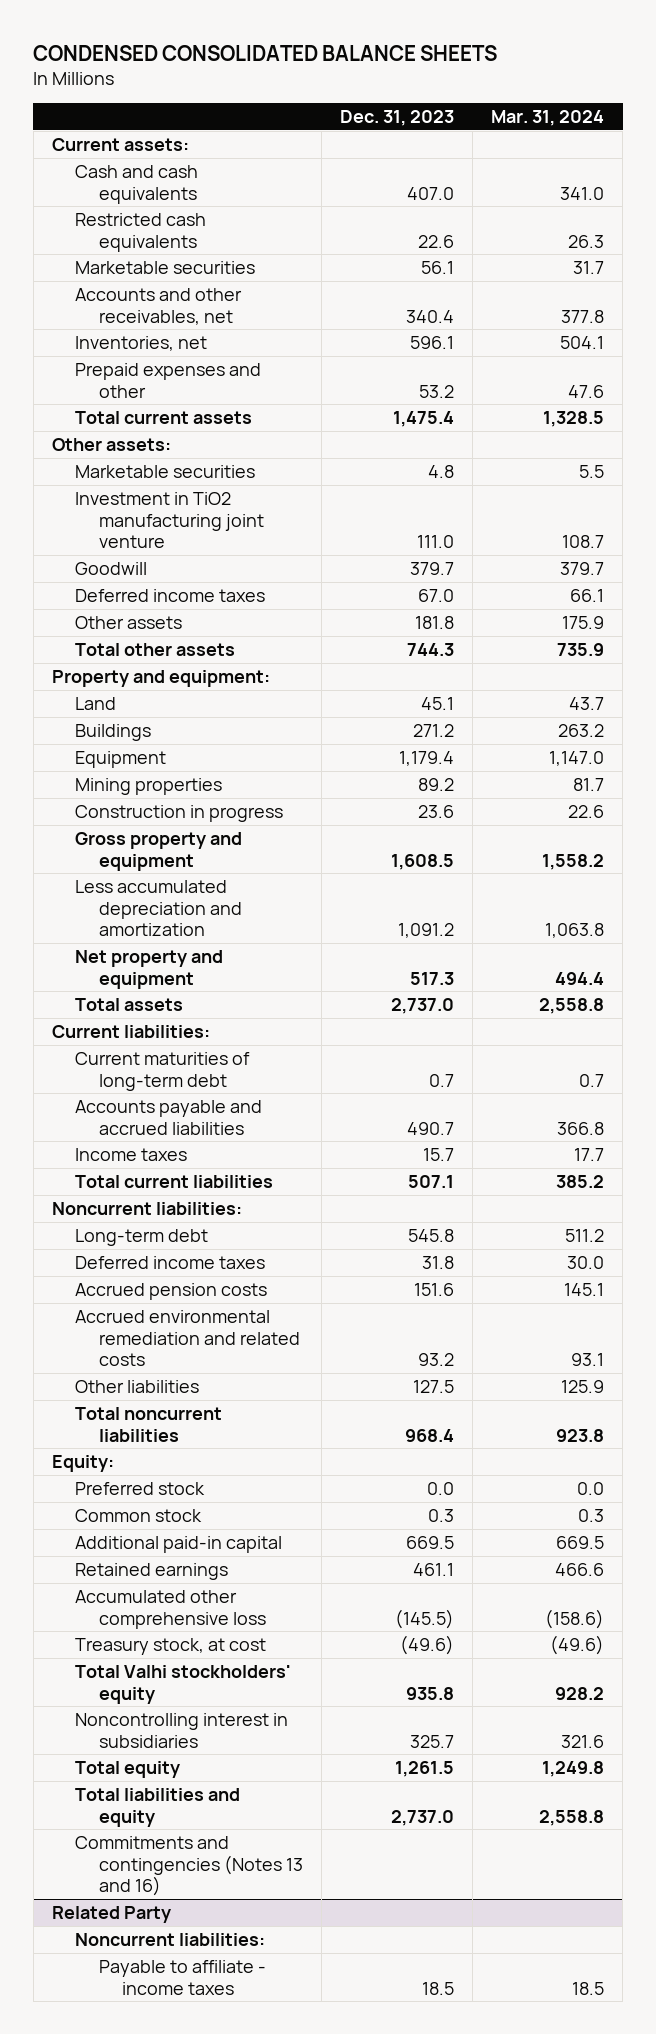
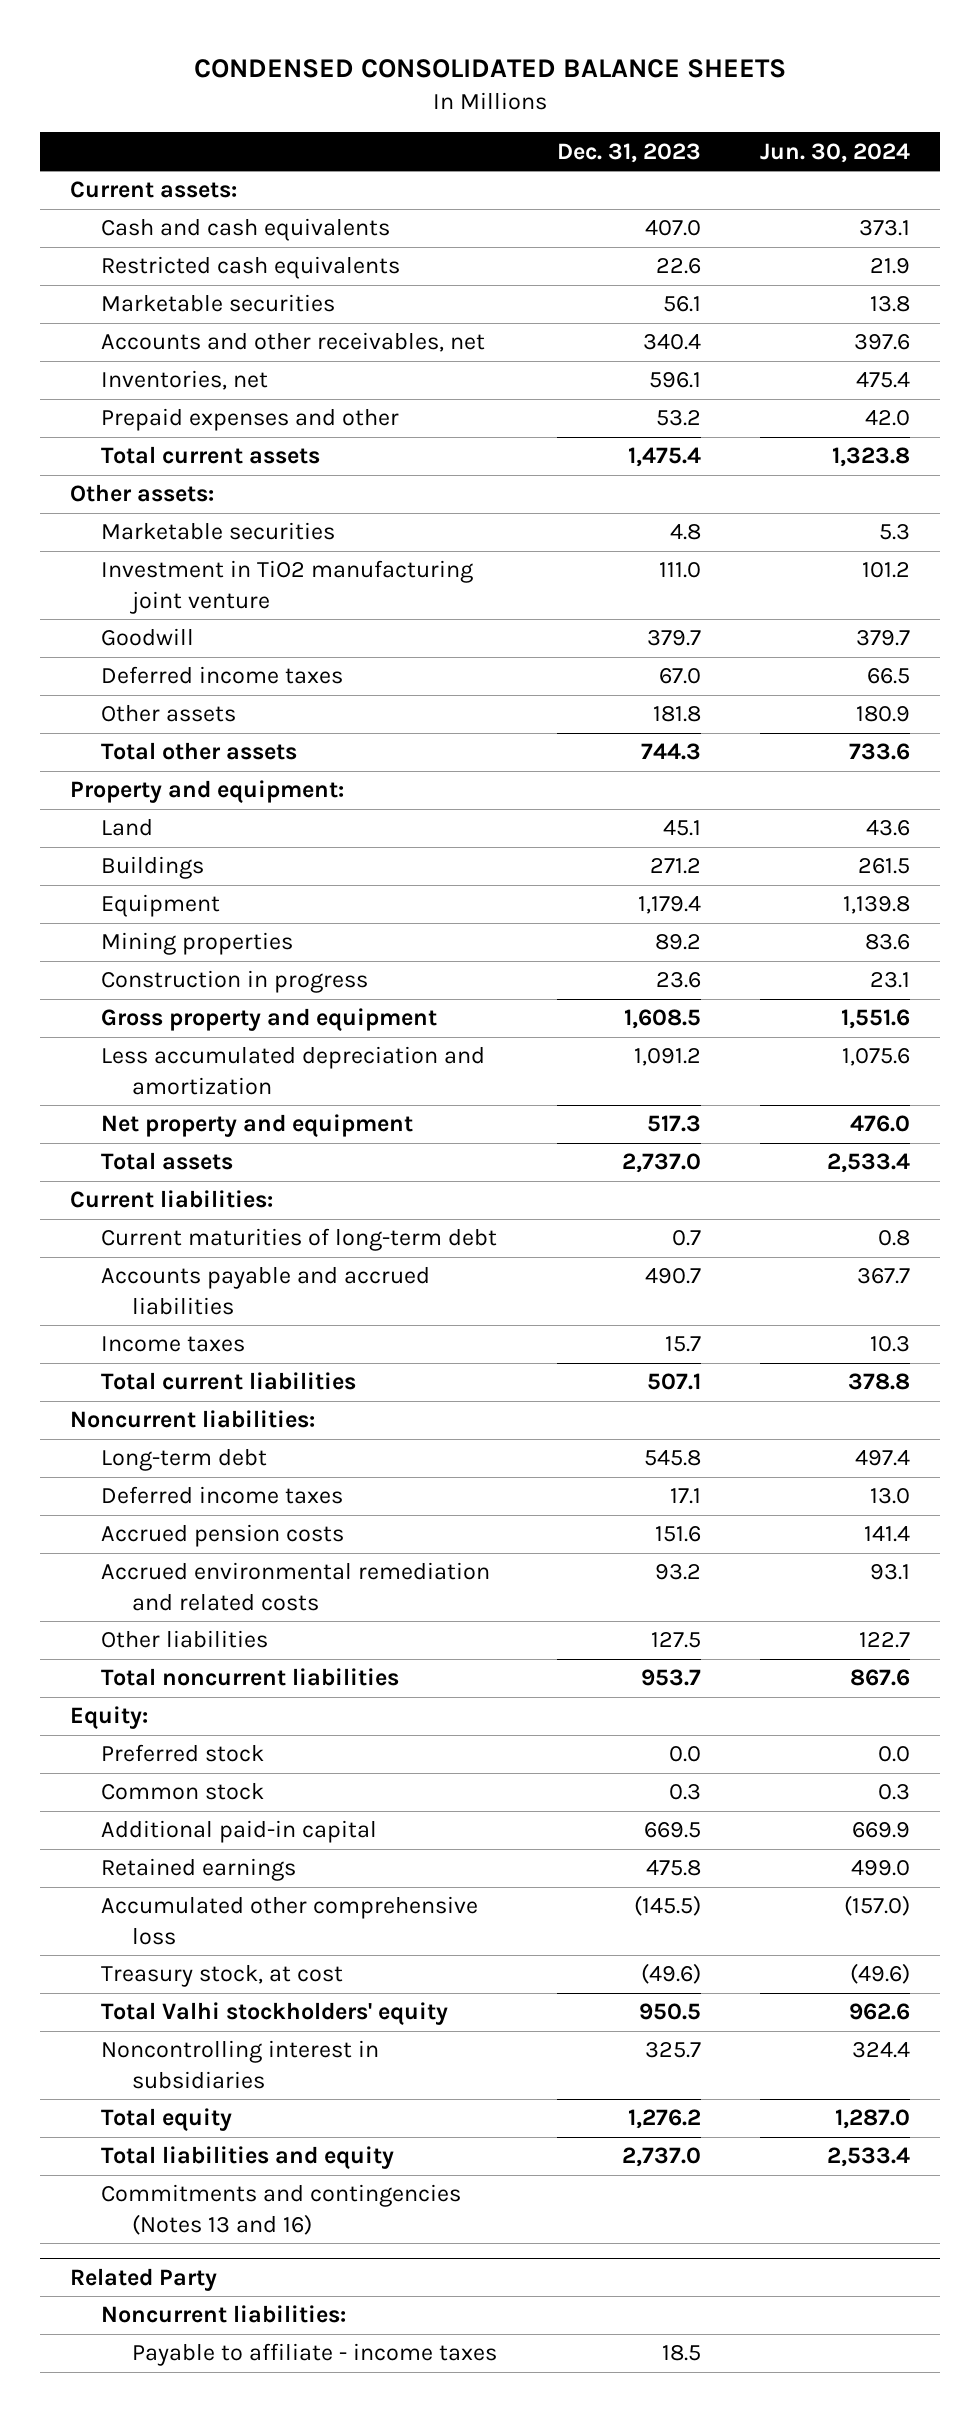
- | Dec. 31, 2023 | Mar. 31, 2024
+ | Dec. 31, 2023 | Jun. 30, 2024
- Deferred income taxes | 31.8 | 30.0
+ Deferred income taxes | 17.1 | 13.0
- Total noncurrent liabilities | 968.4 | 923.8
+ Total noncurrent liabilities | 953.7 | 867.6
- Retained earnings | 461.1 | 466.6
+ Retained earnings | 475.8 | 499.0
- Total Valhi stockholders' equity | 935.8 | 928.2
+ Total Valhi stockholders' equity | 950.5 | 962.6
- Total equity | 1,261.5 | 1,249.8
+ Total equity | 1,276.2 | 1,287.0

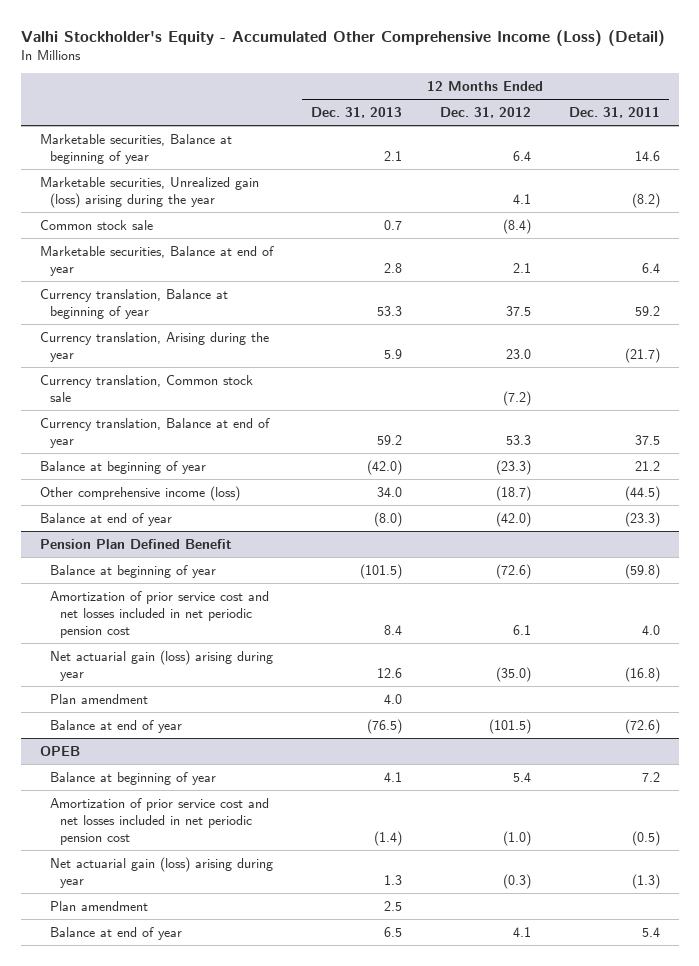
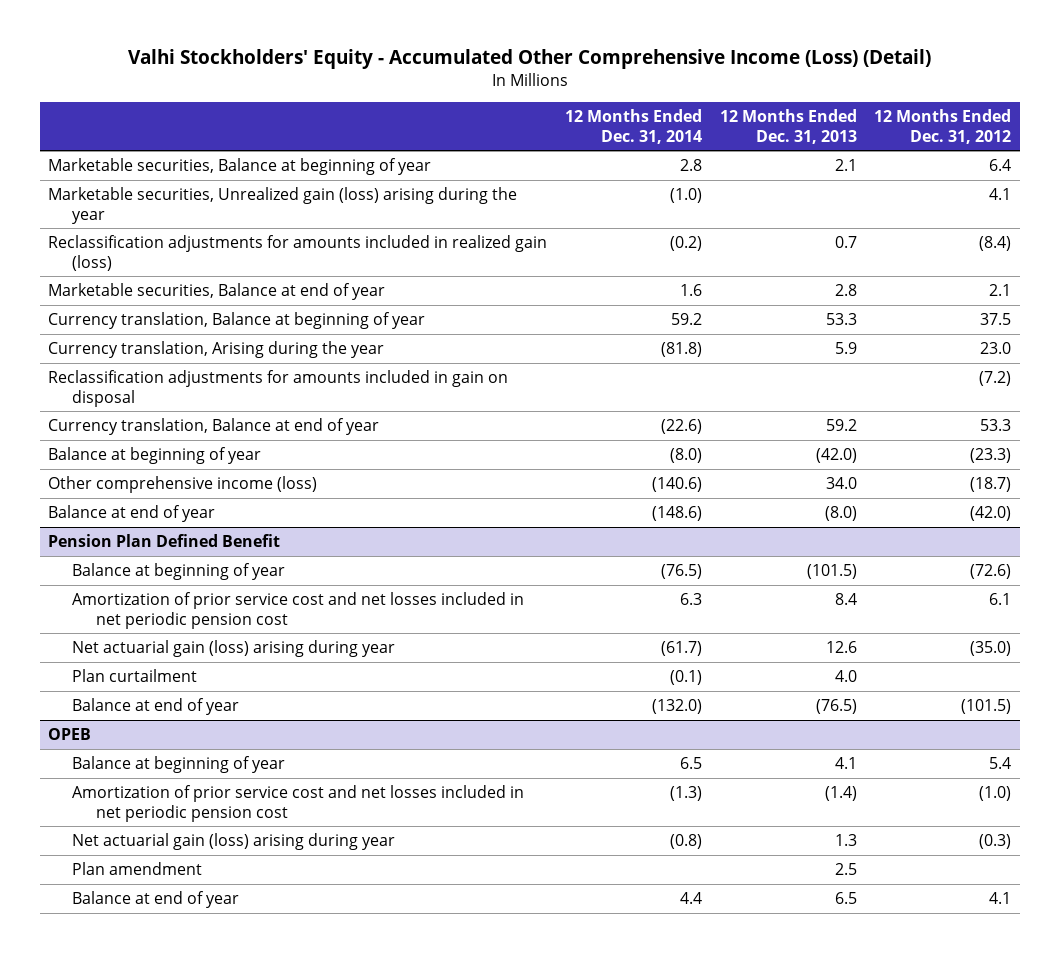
- Valhi Stockholder's Equity - Accumulated Other Comprehensive Income (Loss) (Detail)
+ Valhi Stockholders' Equity - Accumulated Other Comprehensive Income (Loss) (Detail)
- | 12 Months Ended Dec. 31, 2013 | 12 Months Ended Dec. 31, 2012 | 12 Months Ended Dec. 31, 2011
+ | 12 Months Ended Dec. 31, 2014 | 12 Months Ended Dec. 31, 2013 | 12 Months Ended Dec. 31, 2012
- Common stock sale | 0.7 | (8.4) |
+ Reclassification adjustments for amounts included in realized gain (loss) | (0.2) | 0.7 | (8.4)
- Currency translation, Common stock sale | | (7.2) |
+ Reclassification adjustments for amounts included in gain on disposal | | | (7.2)
@ Pension Plan Defined Benefit
- Plan amendment | 4.0 | |
+ Plan curtailment | (0.1) | 4.0 |

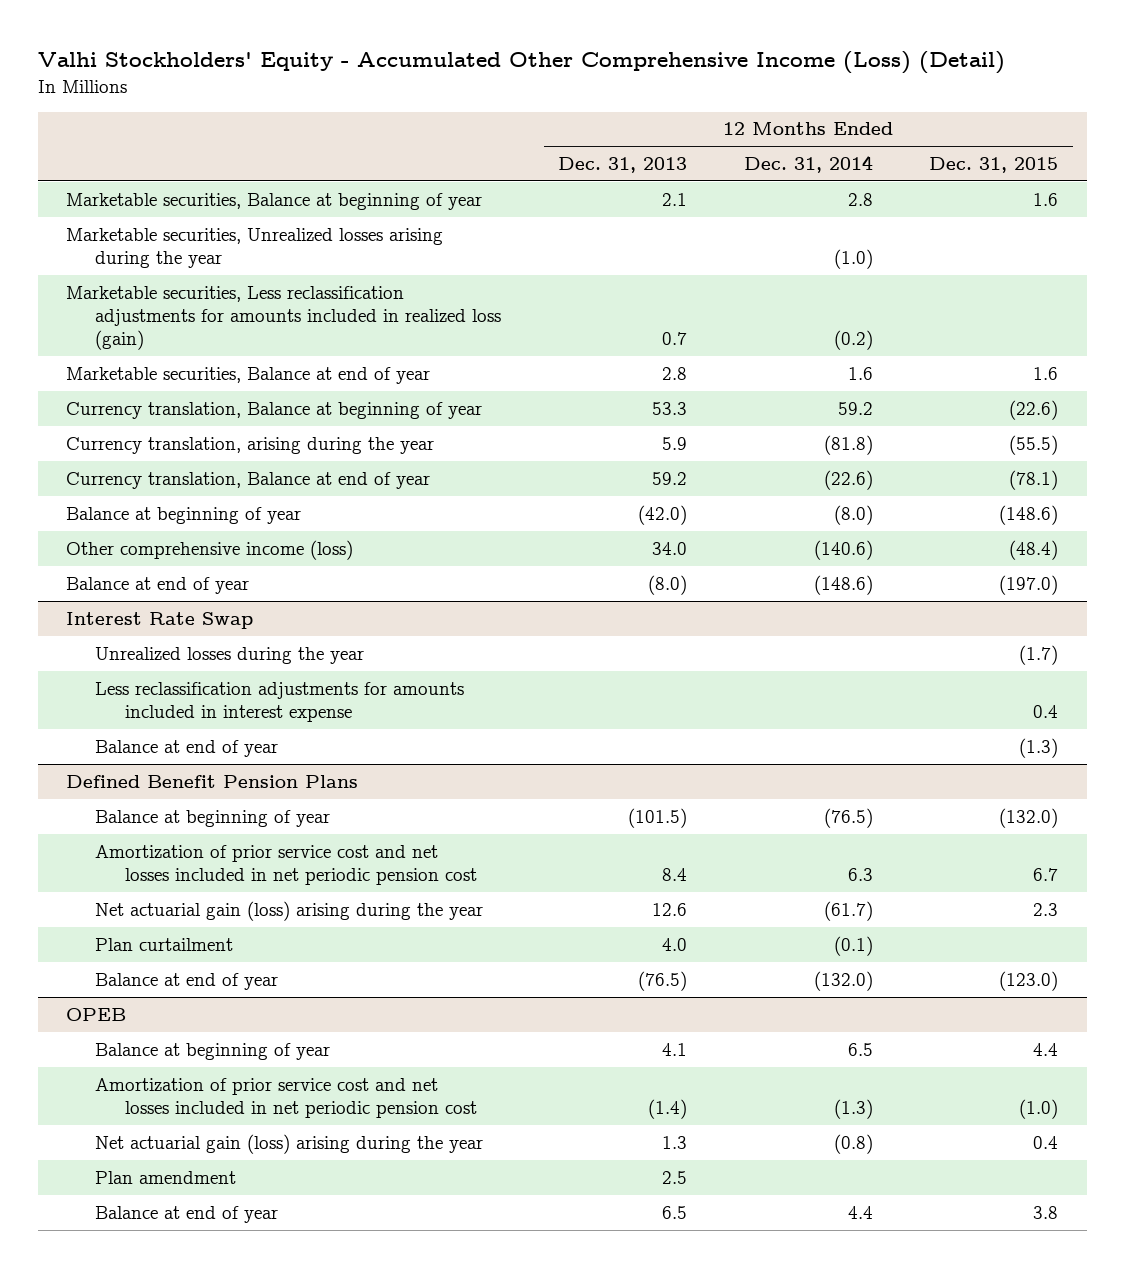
- | 12 Months Ended Dec. 31, 2014 | 12 Months Ended Dec. 31, 2013 | 12 Months Ended Dec. 31, 2012
+ | 12 Months Ended Dec. 31, 2013 | 12 Months Ended Dec. 31, 2014 | 12 Months Ended Dec. 31, 2015
- Marketable securities, Unrealized gain (loss) arising during the year | (1.0) | | 4.1
- Reclassification adjustments for amounts included in realized gain (loss) | (0.2) | 0.7 | (8.4)
+ Marketable securities, Unrealized losses arising during the year | | (1.0) |
+ Marketable securities, Less reclassification adjustments for amounts included in realized loss (gain) | 0.7 | (0.2) |
- Currency translation, Arising during the year | (81.8) | 5.9 | 23.0
- Reclassification adjustments for amounts included in gain on disposal | | | (7.2)
+ Currency translation, arising during the year | 5.9 | (81.8) | (55.5)
- Pension Plan Defined Benefit
+ Interest Rate Swap
+ Unrealized losses during the year | | | (1.7)
+ Less reclassification adjustments for amounts included in interest expense | | | 0.4
+ Balance at end of year | | | (1.3)
+ Defined Benefit Pension Plans
- Net actuarial gain (loss) arising during year | (61.7) | 12.6 | (35.0)
+ Net actuarial gain (loss) arising during the year | 12.6 | (61.7) | 2.3
@ OPEB
- Net actuarial gain (loss) arising during year | (0.8) | 1.3 | (0.3)
+ Net actuarial gain (loss) arising during the year | 1.3 | (0.8) | 0.4

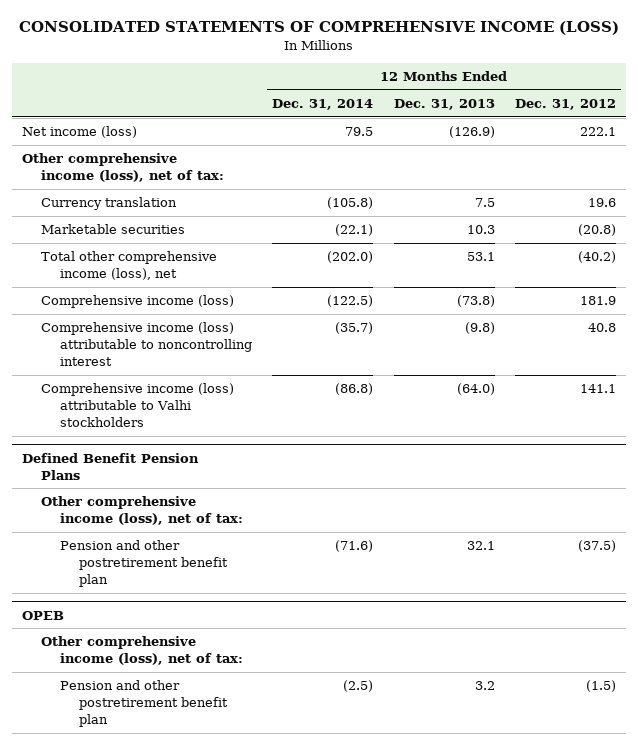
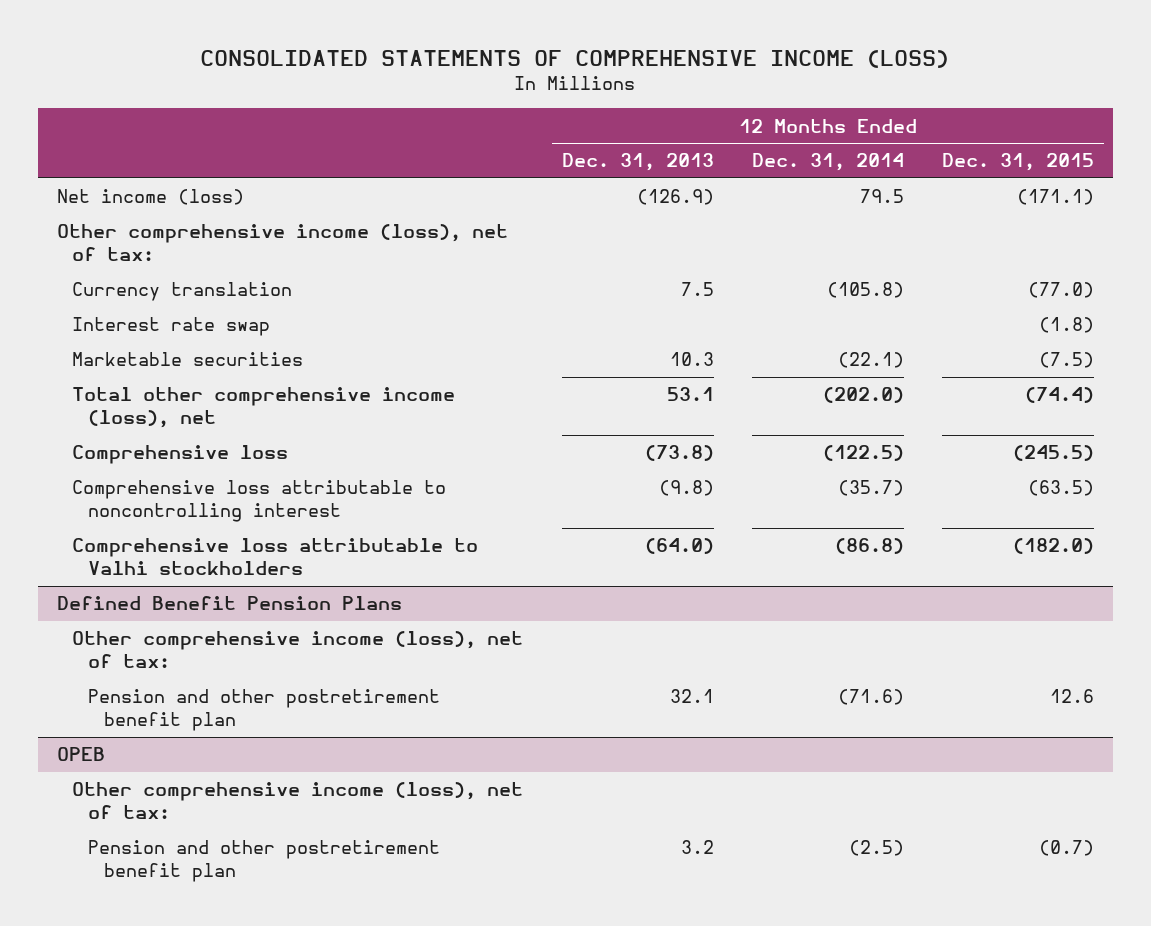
- | 12 Months Ended Dec. 31, 2014 | 12 Months Ended Dec. 31, 2013 | 12 Months Ended Dec. 31, 2012
+ | 12 Months Ended Dec. 31, 2013 | 12 Months Ended Dec. 31, 2014 | 12 Months Ended Dec. 31, 2015
+ Interest rate swap | | | (1.8)
- Comprehensive income (loss) | (122.5) | (73.8) | 181.9
- Comprehensive income (loss) attributable to noncontrolling interest | (35.7) | (9.8) | 40.8
- Comprehensive income (loss) attributable to Valhi stockholders | (86.8) | (64.0) | 141.1
+ Comprehensive loss | (73.8) | (122.5) | (245.5)
+ Comprehensive loss attributable to noncontrolling interest | (9.8) | (35.7) | (63.5)
+ Comprehensive loss attributable to Valhi stockholders | (64.0) | (86.8) | (182.0)

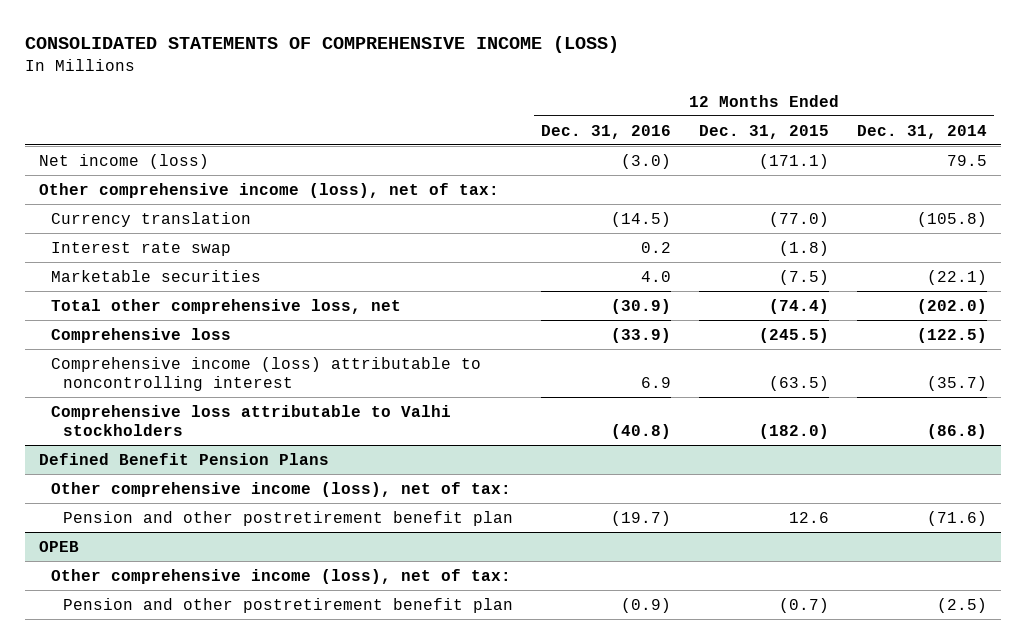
- | 12 Months Ended Dec. 31, 2013 | 12 Months Ended Dec. 31, 2014 | 12 Months Ended Dec. 31, 2015
+ | 12 Months Ended Dec. 31, 2016 | 12 Months Ended Dec. 31, 2015 | 12 Months Ended Dec. 31, 2014
- Total other comprehensive income (loss), net | 53.1 | (202.0) | (74.4)
+ Total other comprehensive loss, net | (30.9) | (74.4) | (202.0)
- Comprehensive loss attributable to noncontrolling interest | (9.8) | (35.7) | (63.5)
+ Comprehensive income (loss) attributable to noncontrolling interest | 6.9 | (63.5) | (35.7)

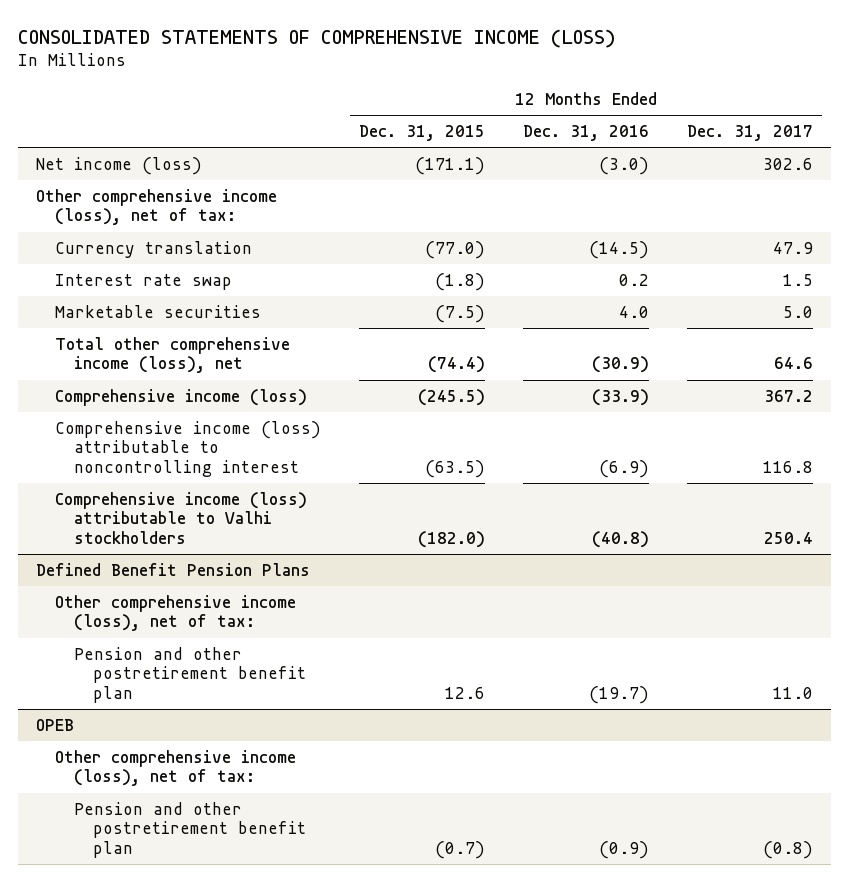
- | 12 Months Ended Dec. 31, 2016 | 12 Months Ended Dec. 31, 2015 | 12 Months Ended Dec. 31, 2014
+ | 12 Months Ended Dec. 31, 2015 | 12 Months Ended Dec. 31, 2016 | 12 Months Ended Dec. 31, 2017
- Total other comprehensive loss, net | (30.9) | (74.4) | (202.0)
- Comprehensive loss | (33.9) | (245.5) | (122.5)
- Comprehensive income (loss) attributable to noncontrolling interest | 6.9 | (63.5) | (35.7)
- Comprehensive loss attributable to Valhi stockholders | (40.8) | (182.0) | (86.8)
+ Total other comprehensive income (loss), net | (74.4) | (30.9) | 64.6
+ Comprehensive income (loss) | (245.5) | (33.9) | 367.2
+ Comprehensive income (loss) attributable to noncontrolling interest | (63.5) | (6.9) | 116.8
+ Comprehensive income (loss) attributable to Valhi stockholders | (182.0) | (40.8) | 250.4

